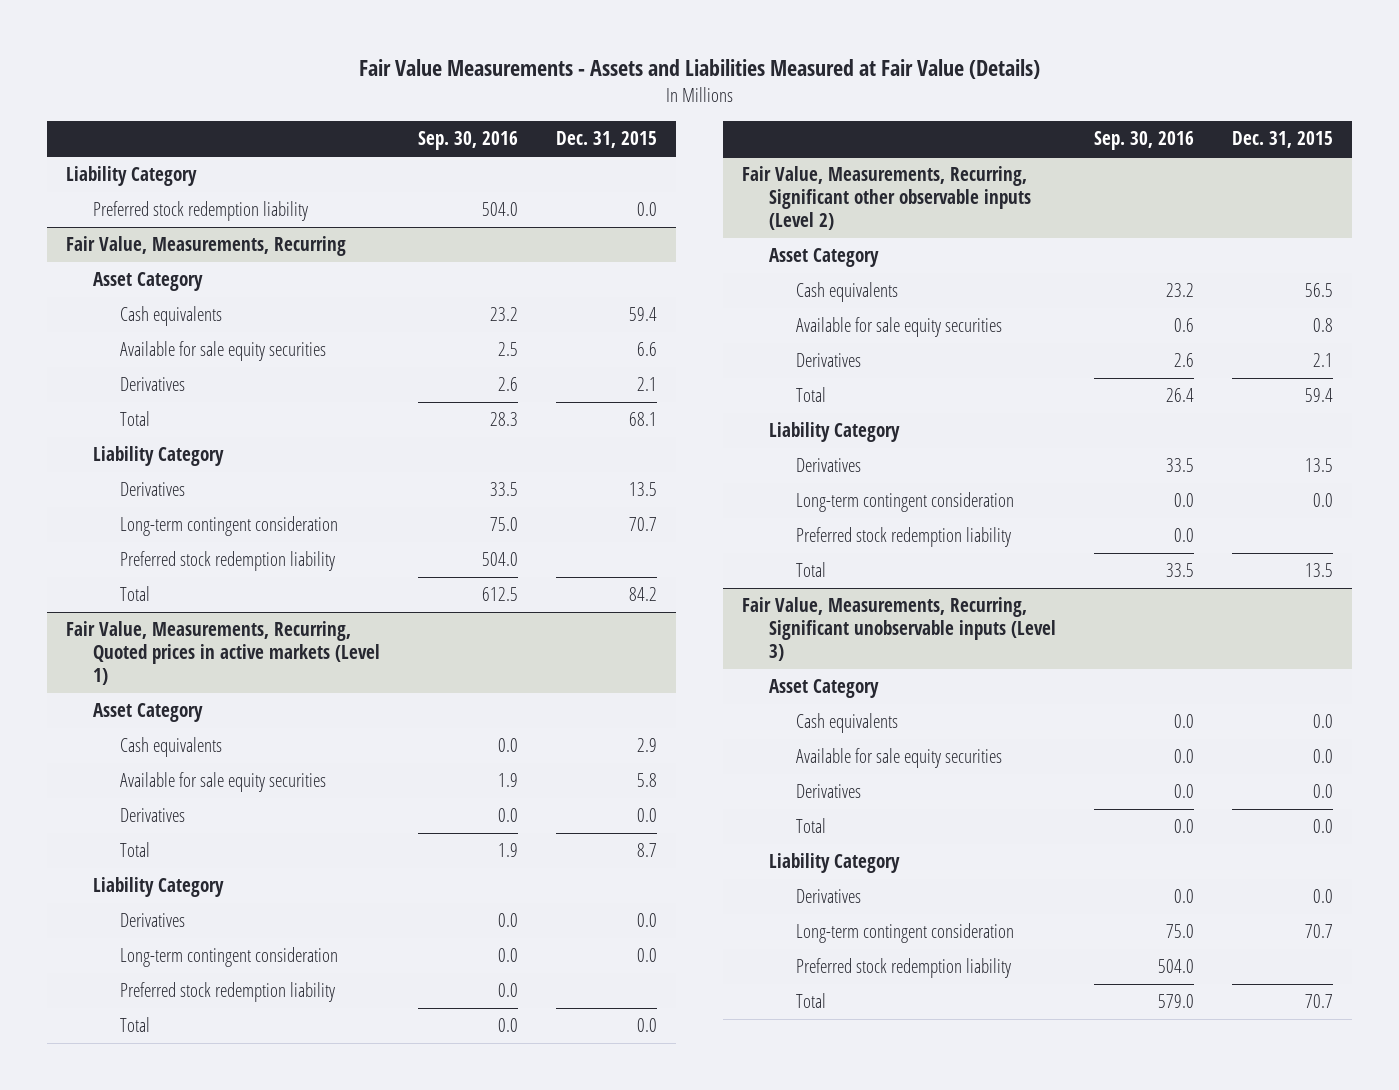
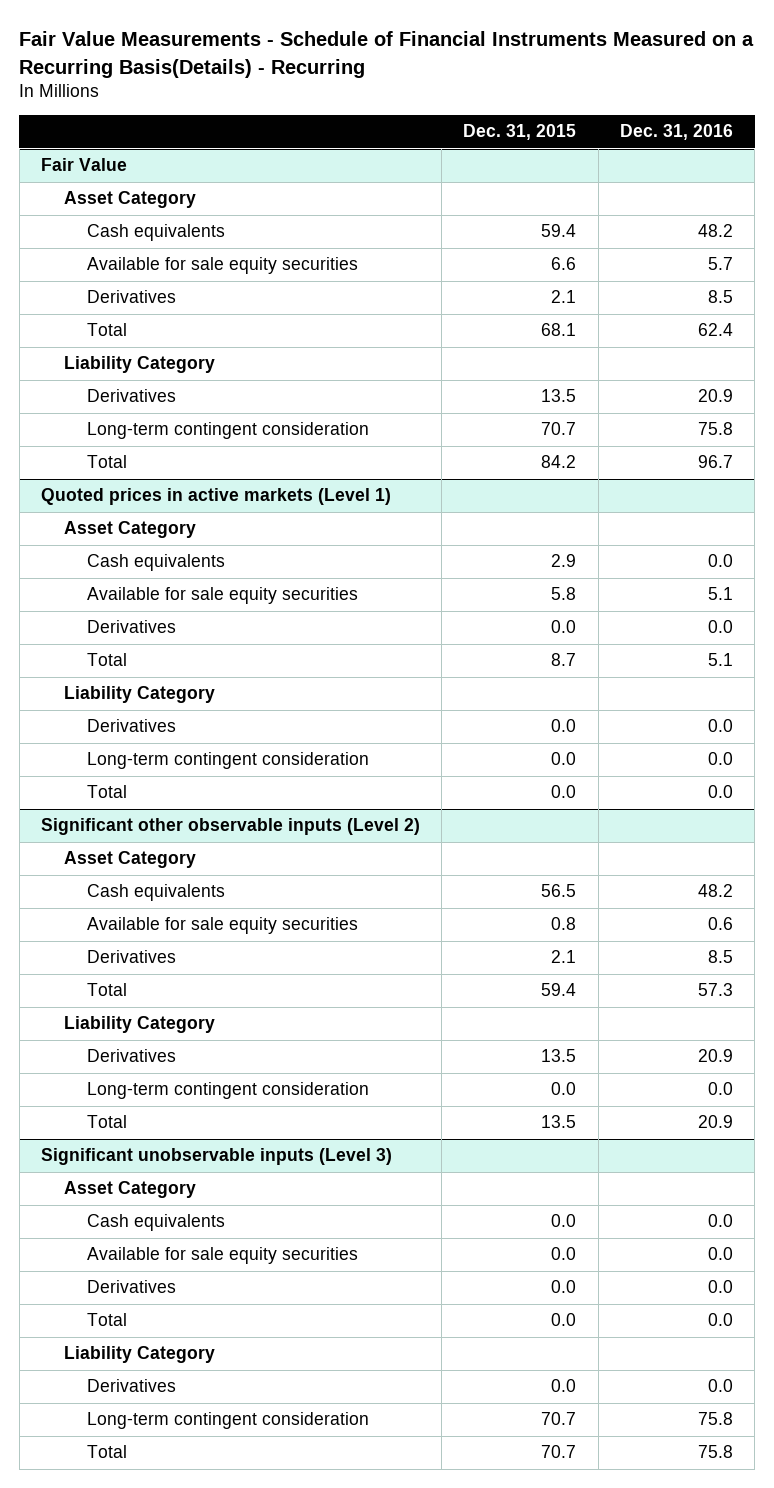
- Fair Value Measurements - Assets and Liabilities Measured at Fair Value (Details)
+ Fair Value Measurements - Schedule of Financial Instruments Measured on a Recurring Basis(Details) - Recurring
- | Sep. 30, 2016 | Dec. 31, 2015
+ | Dec. 31, 2015 | Dec. 31, 2016
- Liability Category
- Preferred stock redemption liability | 504.0 | 0.0
- Fair Value, Measurements, Recurring
+ Fair Value
- Preferred stock redemption liability | 504.0 |
- Fair Value, Measurements, Recurring, Quoted prices in active markets (Level 1)
+ Quoted prices in active markets (Level 1)
- Preferred stock redemption liability | 0.0 |
- Fair Value, Measurements, Recurring, Significant other observable inputs (Level 2)
+ Significant other observable inputs (Level 2)
- Preferred stock redemption liability | 0.0 |
- Fair Value, Measurements, Recurring, Significant unobservable inputs (Level 3)
+ Significant unobservable inputs (Level 3)
- Preferred stock redemption liability | 504.0 |

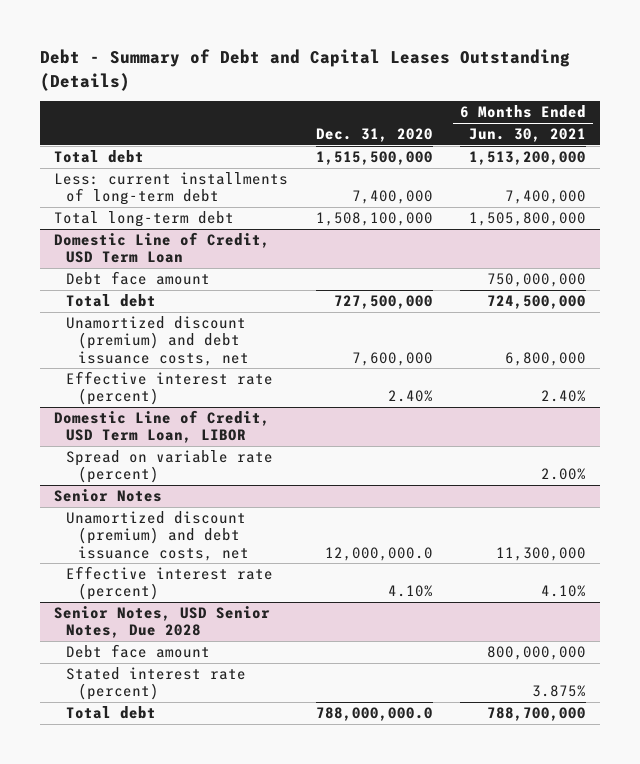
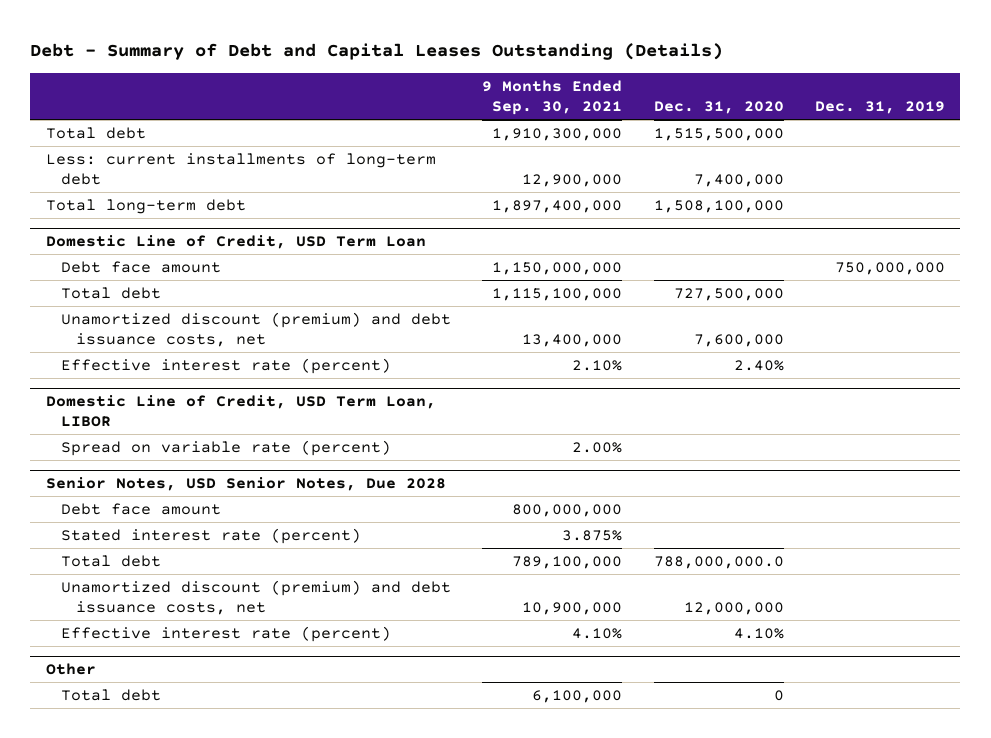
- | Dec. 31, 2020 | 6 Months Ended Jun. 30, 2021
+ | 9 Months Ended Sep. 30, 2021 | Dec. 31, 2020 | Dec. 31, 2019
- Senior Notes
- Unamortized discount (premium) and debt issuance costs, net | 12,000,000.0 | 11,300,000
- Effective interest rate (percent) | 4.10% | 4.10%
@ Senior Notes, USD Senior Notes, Due 2028
+ Unamortized discount (premium) and debt issuance costs, net | 10,900,000 | 12,000,000 |
+ Effective interest rate (percent) | 4.10% | 4.10% |
+ Other
+ Total debt | 6,100,000 | 0 |

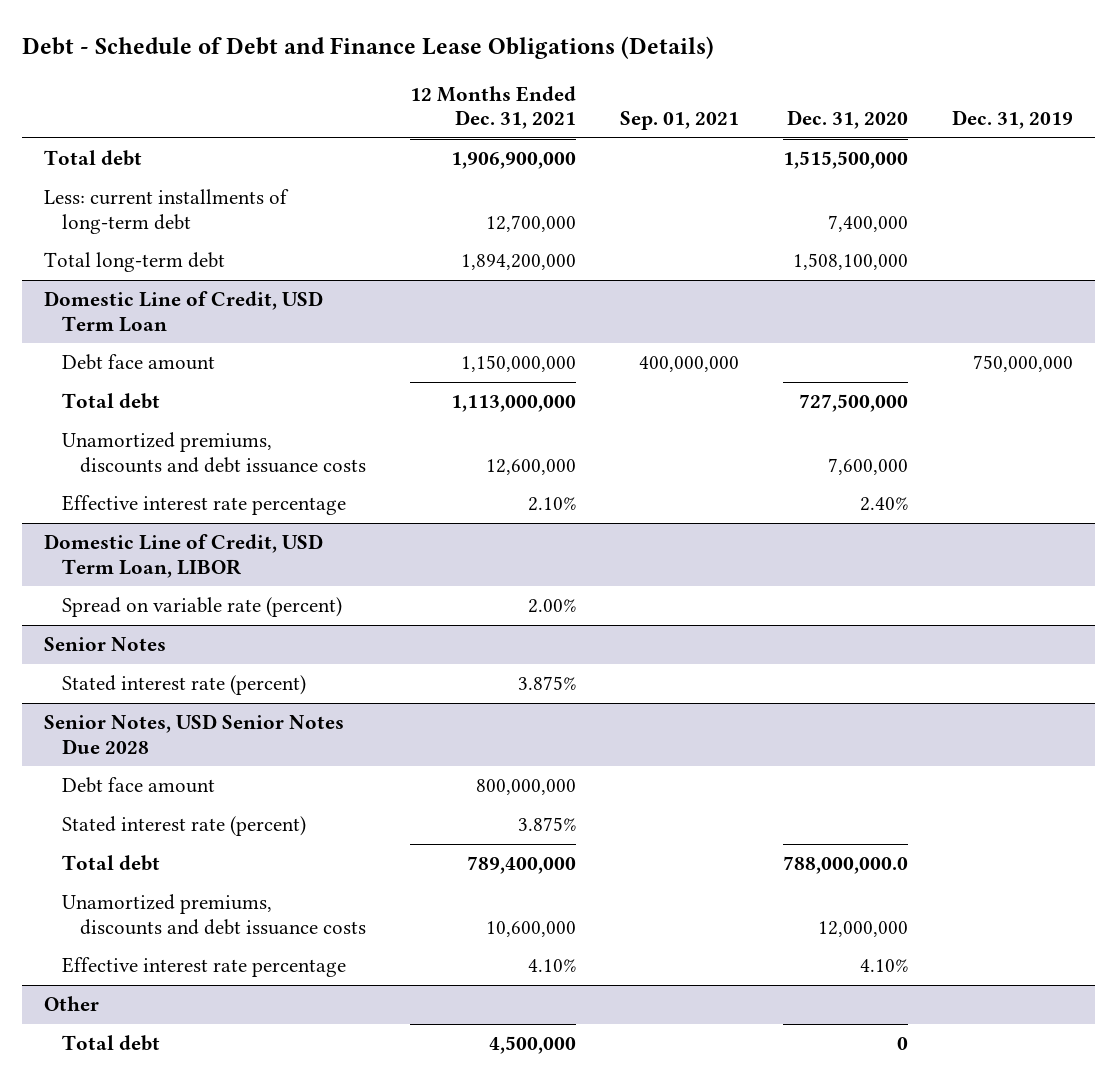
- Debt - Summary of Debt and Capital Leases Outstanding (Details)
+ Debt - Schedule of Debt and Finance Lease Obligations (Details)
- | 9 Months Ended Sep. 30, 2021 | Dec. 31, 2020 | Dec. 31, 2019
+ | 12 Months Ended Dec. 31, 2021 | Sep. 01, 2021 | Dec. 31, 2020 | Dec. 31, 2019
@ Domestic Line of Credit, USD Term Loan
- Unamortized discount (premium) and debt issuance costs, net | 13,400,000 | 7,600,000 |
- Effective interest rate (percent) | 2.10% | 2.40% |
+ Unamortized premiums, discounts and debt issuance costs | 12,600,000 | | 7,600,000 |
+ Effective interest rate percentage | 2.10% | | 2.40% |
- Senior Notes, USD Senior Notes, Due 2028
+ Senior Notes
+ Stated interest rate (percent) | 3.875% | | |
+ Senior Notes, USD Senior Notes Due 2028
- Unamortized discount (premium) and debt issuance costs, net | 10,900,000 | 12,000,000 |
- Effective interest rate (percent) | 4.10% | 4.10% |
+ Unamortized premiums, discounts and debt issuance costs | 10,600,000 | | 12,000,000 |
+ Effective interest rate percentage | 4.10% | | 4.10% |

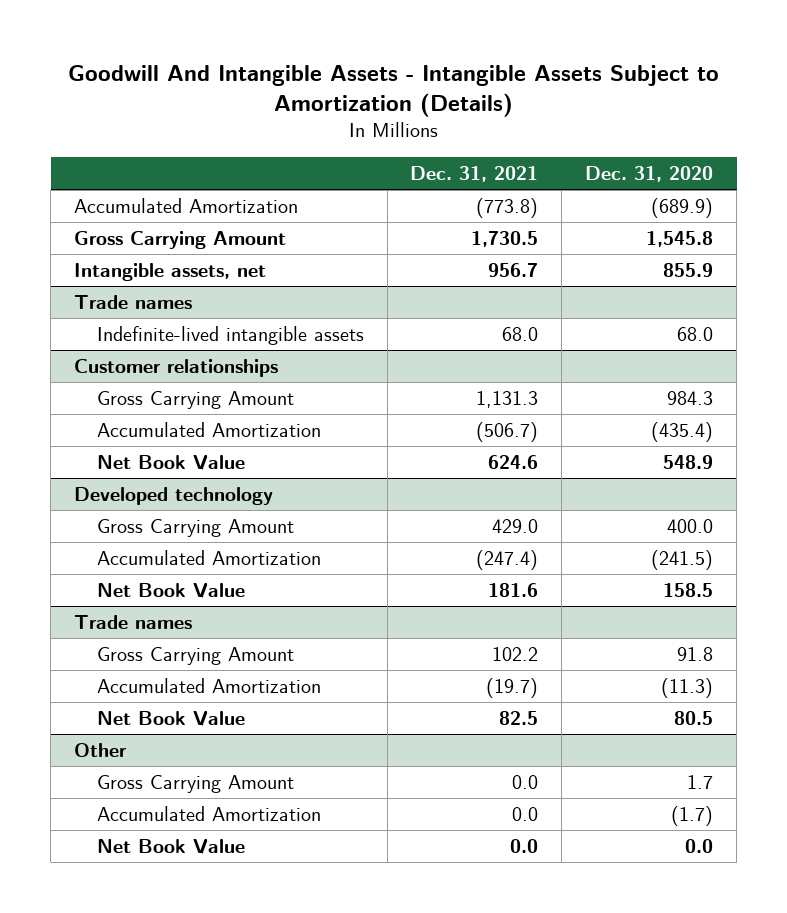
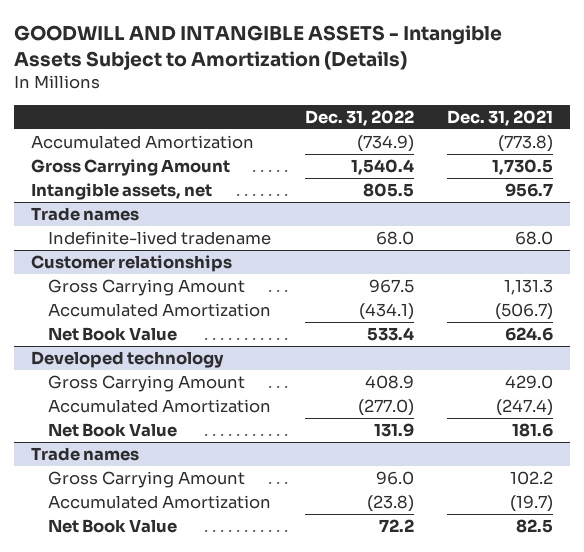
- Goodwill And Intangible Assets - Intangible Assets Subject to Amortization (Details)
+ GOODWILL AND INTANGIBLE ASSETS - Intangible Assets Subject to Amortization (Details)
- | Dec. 31, 2021 | Dec. 31, 2020
+ | Dec. 31, 2022 | Dec. 31, 2021
@ Trade names
- Indefinite-lived intangible assets | 68.0 | 68.0
+ Indefinite-lived tradename | 68.0 | 68.0
- Other
- Gross Carrying Amount | 0.0 | 1.7
- Accumulated Amortization | 0.0 | (1.7)
- Net Book Value | 0.0 | 0.0

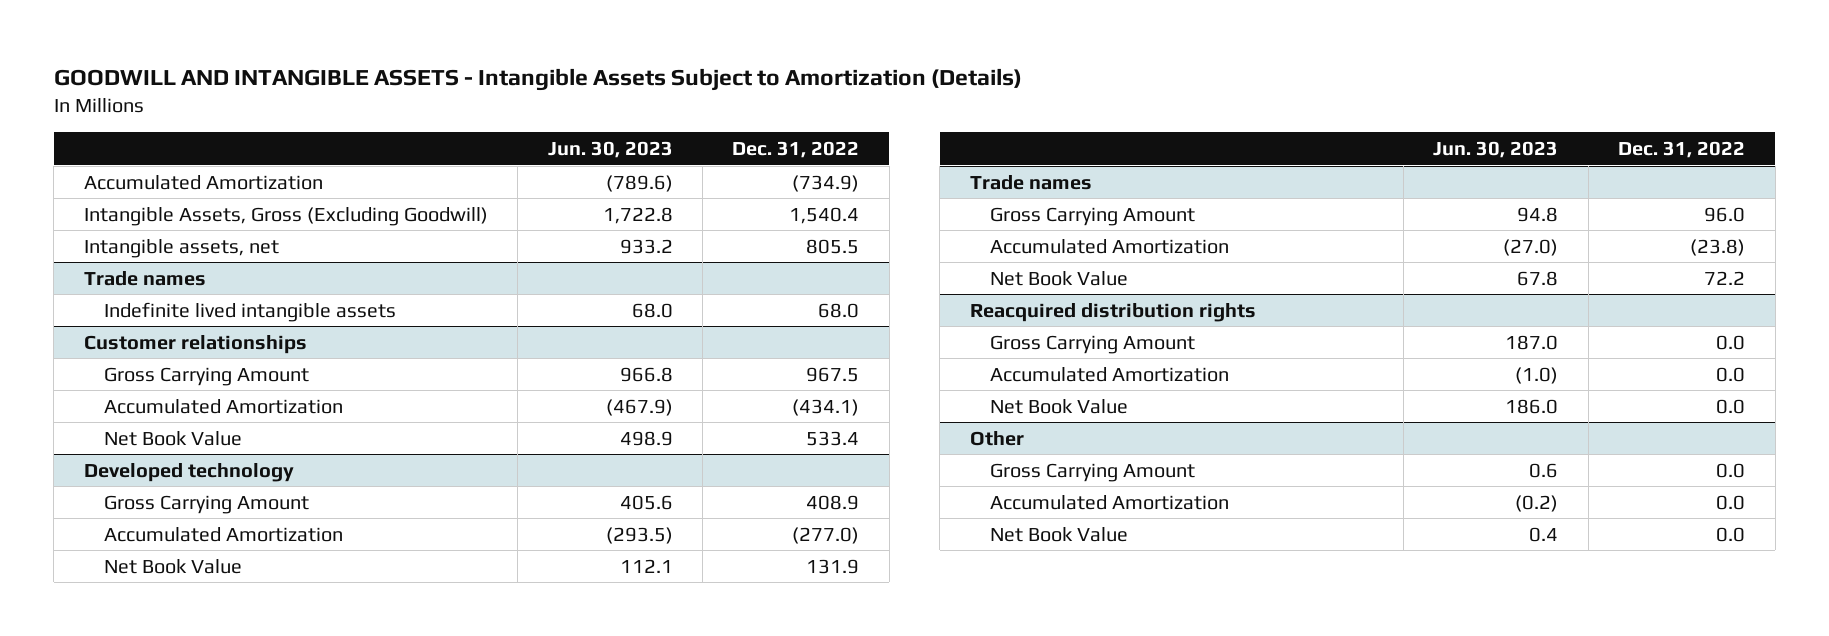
- | Dec. 31, 2022 | Dec. 31, 2021
+ | Jun. 30, 2023 | Dec. 31, 2022
- Gross Carrying Amount | 1,540.4 | 1,730.5
+ Intangible Assets, Gross (Excluding Goodwill) | 1,722.8 | 1,540.4
@ Trade names
- Indefinite-lived tradename | 68.0 | 68.0
+ Indefinite lived intangible assets | 68.0 | 68.0
+ Reacquired distribution rights
+ Gross Carrying Amount | 187.0 | 0.0
+ Accumulated Amortization | (1.0) | 0.0
+ Net Book Value | 186.0 | 0.0
+ Other
+ Gross Carrying Amount | 0.6 | 0.0
+ Accumulated Amortization | (0.2) | 0.0
+ Net Book Value | 0.4 | 0.0

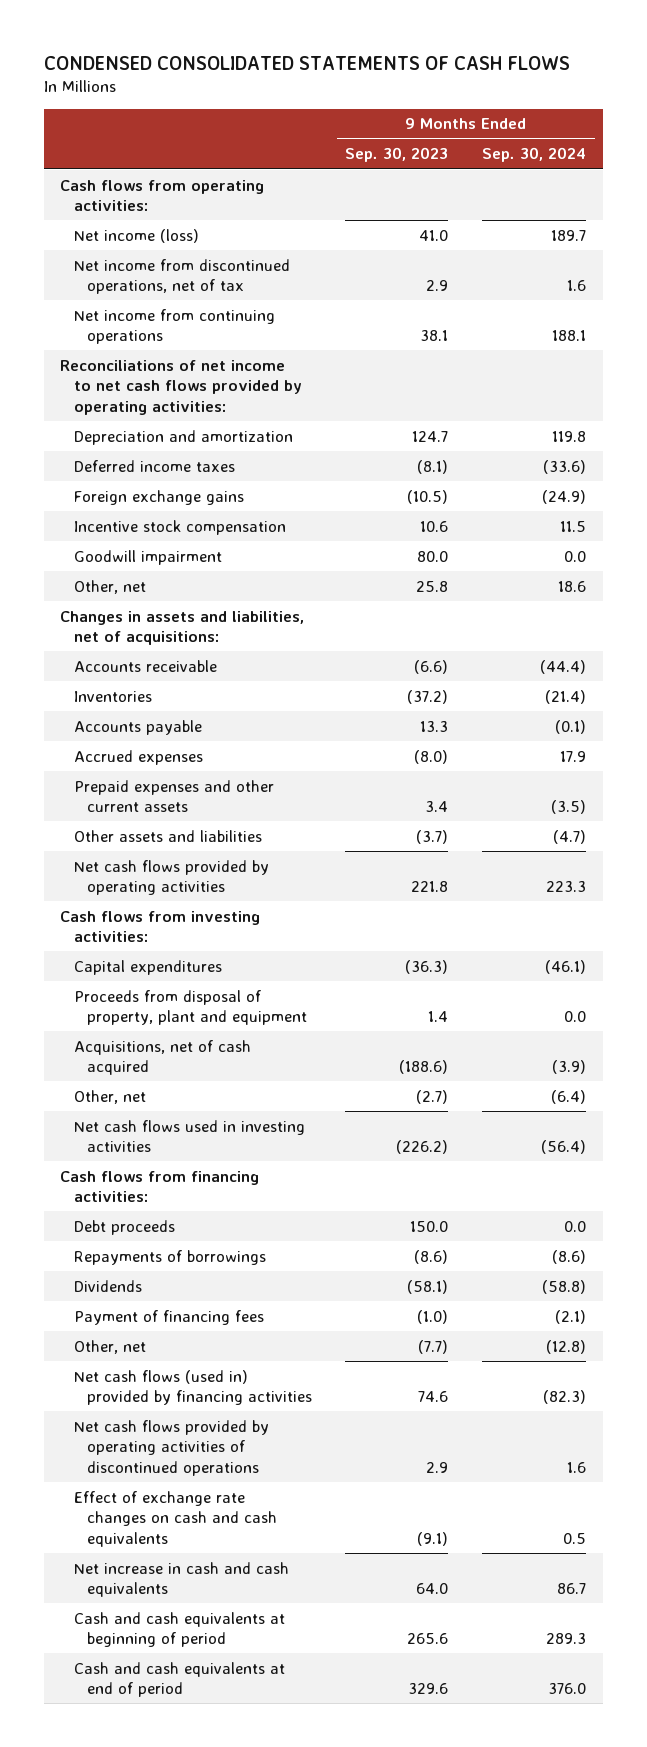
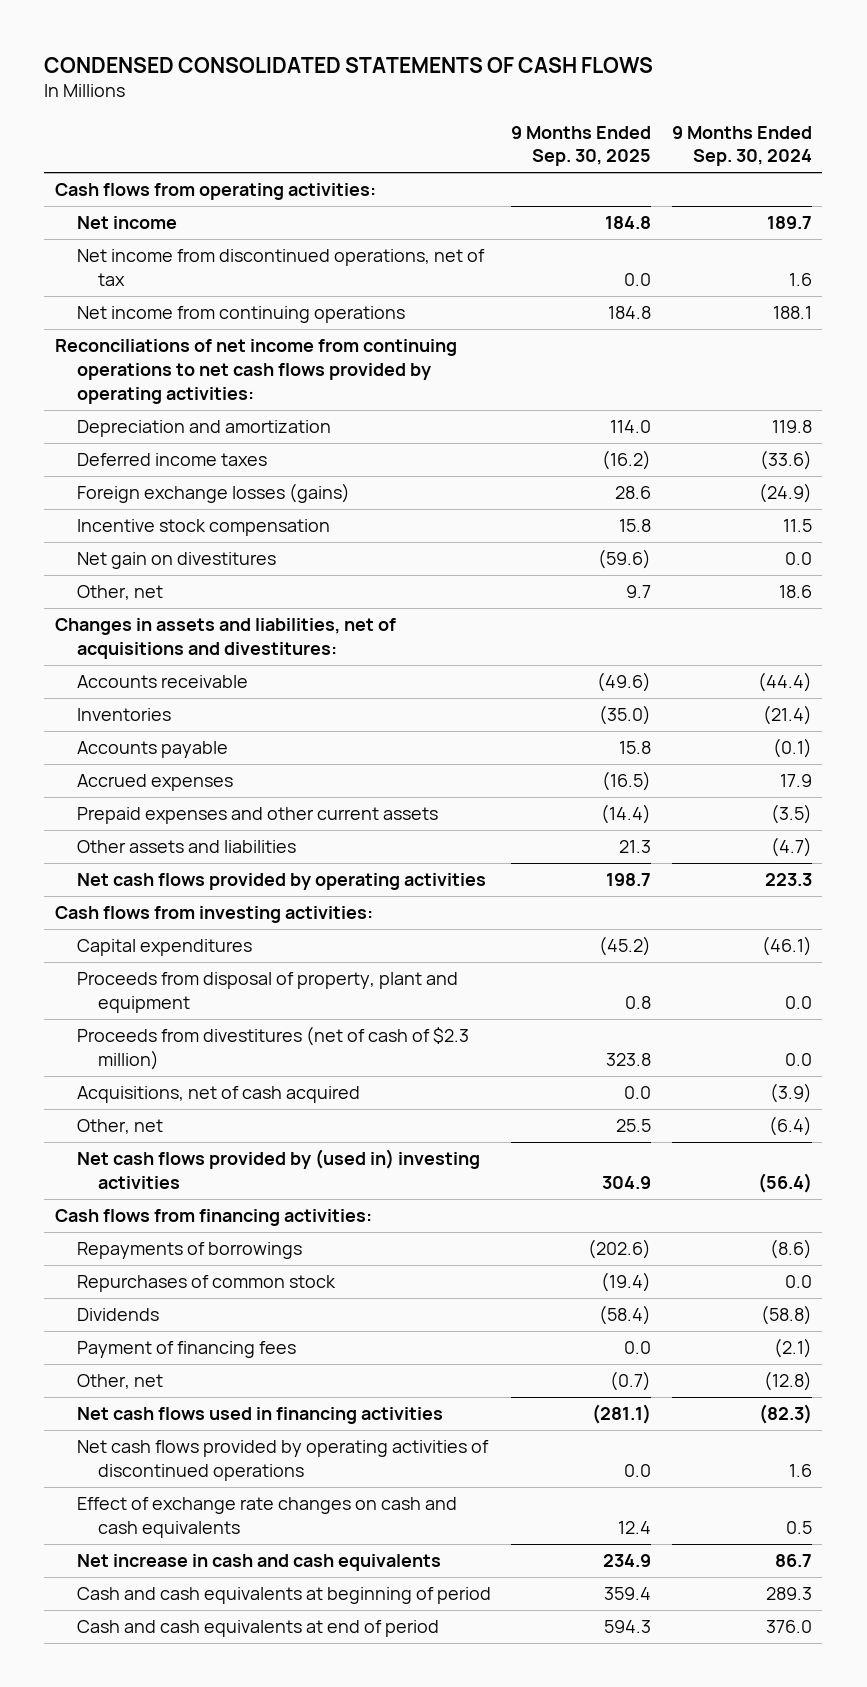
- | 9 Months Ended Sep. 30, 2023 | 9 Months Ended Sep. 30, 2024
+ | 9 Months Ended Sep. 30, 2025 | 9 Months Ended Sep. 30, 2024
- Net income (loss) | 41.0 | 189.7
+ Net income | 184.8 | 189.7
- Reconciliations of net income to net cash flows provided by operating activities:
+ Reconciliations of net income from continuing operations to net cash flows provided by operating activities:
- Foreign exchange gains | (10.5) | (24.9)
+ Foreign exchange losses (gains) | 28.6 | (24.9)
- Goodwill impairment | 80.0 | 0.0
+ Net gain on divestitures | (59.6) | 0.0
- Changes in assets and liabilities, net of acquisitions:
+ Changes in assets and liabilities, net of acquisitions and divestitures:
+ Proceeds from divestitures (net of cash of $2.3 million) | 323.8 | 0.0
- Net cash flows used in investing activities | (226.2) | (56.4)
+ Net cash flows provided by (used in) investing activities | 304.9 | (56.4)
- Debt proceeds | 150.0 | 0.0
+ Repurchases of common stock | (19.4) | 0.0
- Net cash flows (used in) provided by financing activities | 74.6 | (82.3)
+ Net cash flows used in financing activities | (281.1) | (82.3)

